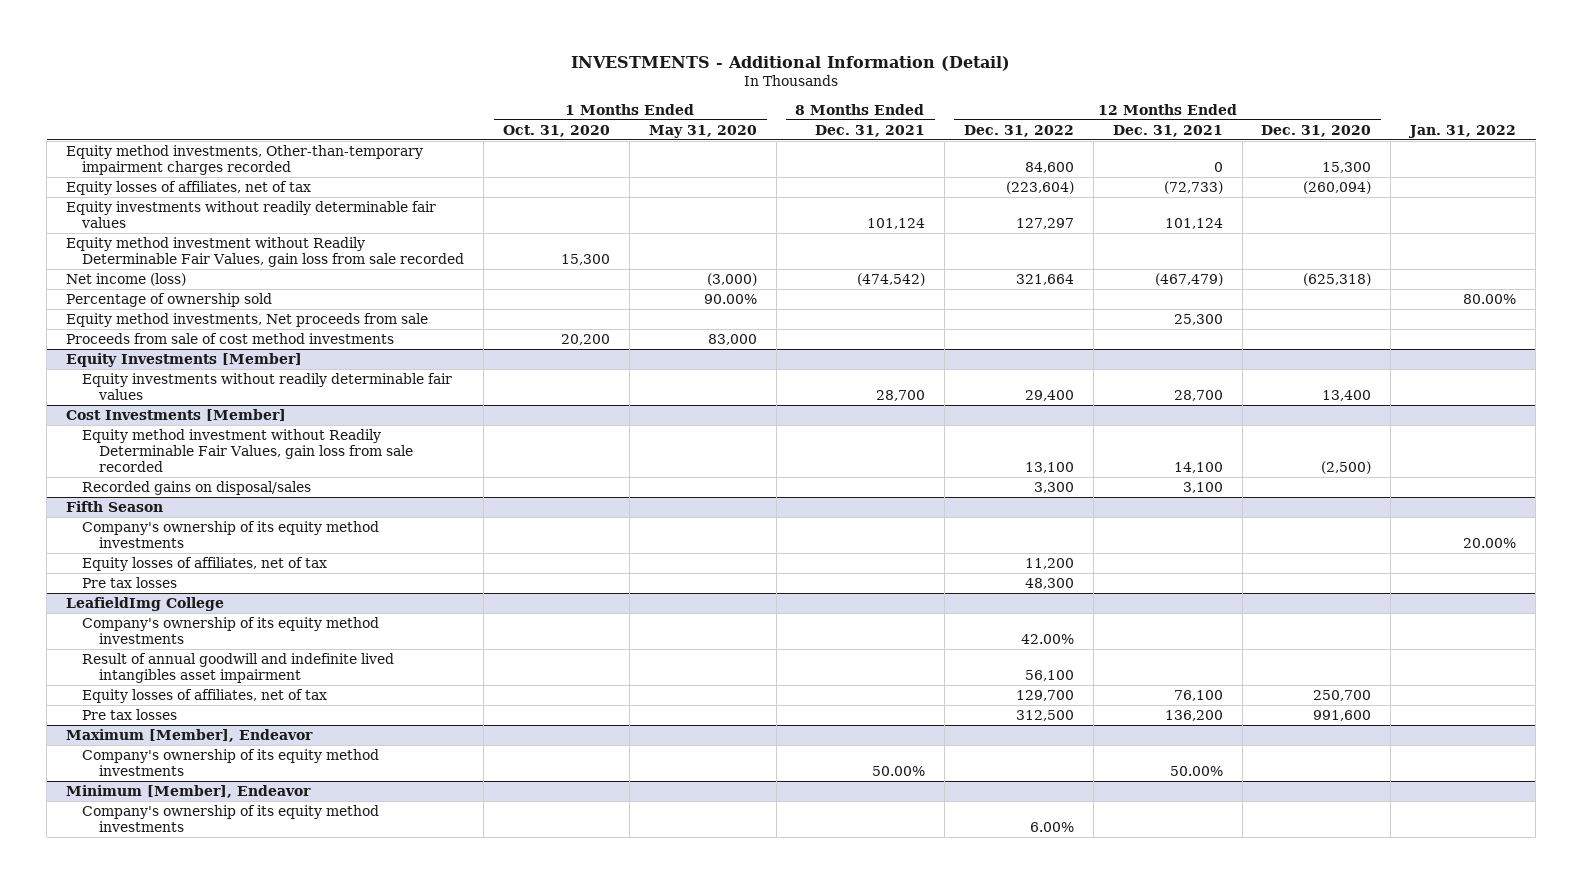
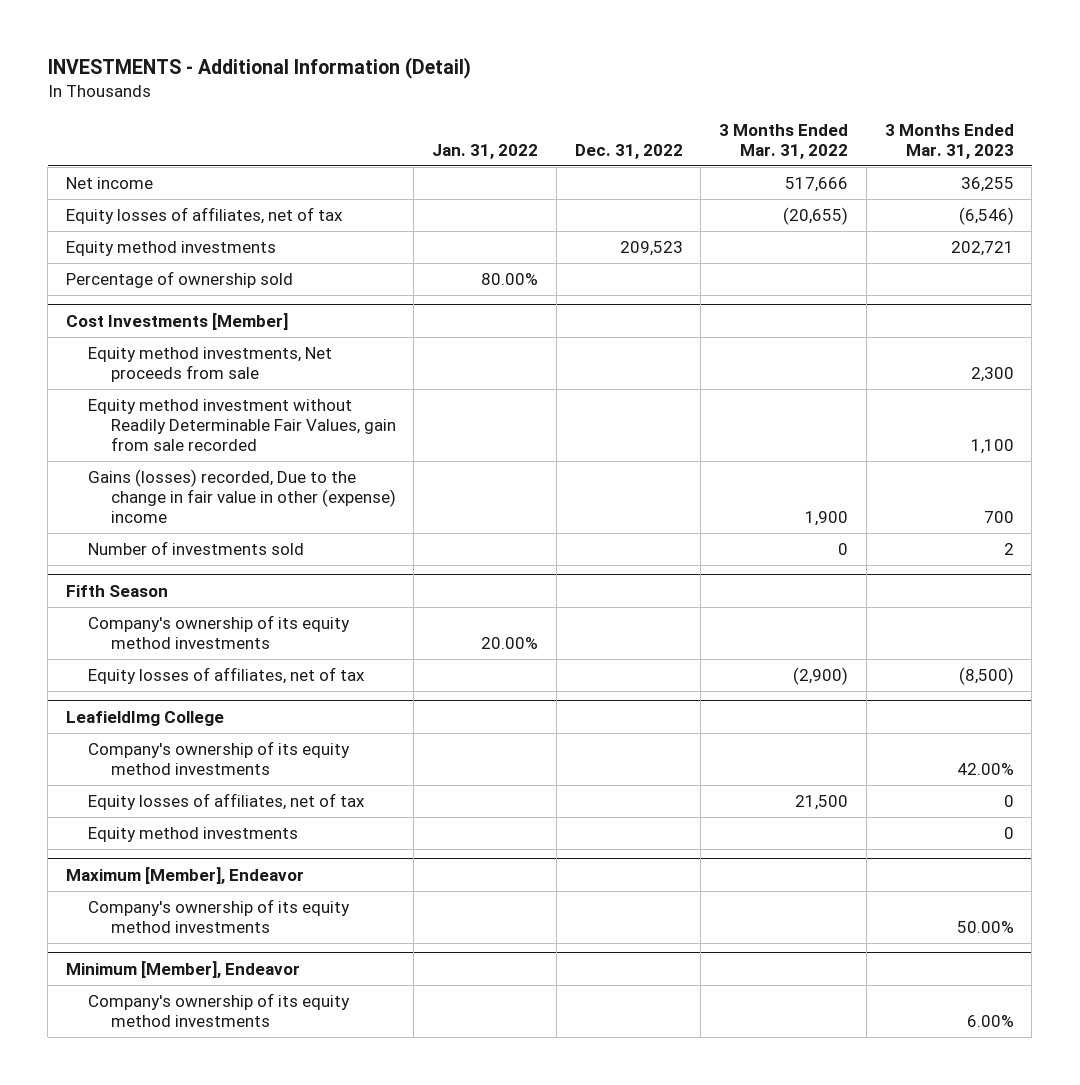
- | 1 Months Ended Oct. 31, 2020 | 1 Months Ended May 31, 2020 | 8 Months Ended Dec. 31, 2021 | 12 Months Ended Dec. 31, 2022 | 12 Months Ended Dec. 31, 2021 | 12 Months Ended Dec. 31, 2020 | Jan. 31, 2022
+ | Jan. 31, 2022 | Dec. 31, 2022 | 3 Months Ended Mar. 31, 2022 | 3 Months Ended Mar. 31, 2023
- Equity method investments, Other-than-temporary impairment charges recorded | | | | 84,600 | 0 | 15,300 |
+ Net income | | | 517,666 | 36,255
- Equity investments without readily determinable fair values | | | 101,124 | 127,297 | 101,124 | |
- Equity method investment without Readily Determinable Fair Values, gain loss from sale recorded | 15,300 | | | | | |
- Net income (loss) | | (3,000) | (474,542) | 321,664 | (467,479) | (625,318) |
+ Equity method investments | | 209,523 | | 202,721
- Equity method investments, Net proceeds from sale | | | | | 25,300 | |
- Proceeds from sale of cost method investments | 20,200 | 83,000 | | | | |
- Equity Investments [Member]
- Equity investments without readily determinable fair values | | | 28,700 | 29,400 | 28,700 | 13,400 |
@ Cost Investments [Member]
- Equity method investment without Readily Determinable Fair Values, gain loss from sale recorded | | | | 13,100 | 14,100 | (2,500) |
- Recorded gains on disposal/sales | | | | 3,300 | 3,100 | |
+ Equity method investments, Net proceeds from sale | | | | 2,300
+ Equity method investment without Readily Determinable Fair Values, gain from sale recorded | | | | 1,100
+ Gains (losses) recorded, Due to the change in fair value in other (expense) income | | | 1,900 | 700
+ Number of investments sold | | | 0 | 2
@ Fifth Season
- Pre tax losses | | | | 48,300 | | |
@ LeafieldImg College
- Result of annual goodwill and indefinite lived intangibles asset impairment | | | | 56,100 | | |
- Pre tax losses | | | | 312,500 | 136,200 | 991,600 |
+ Equity method investments | | | | 0

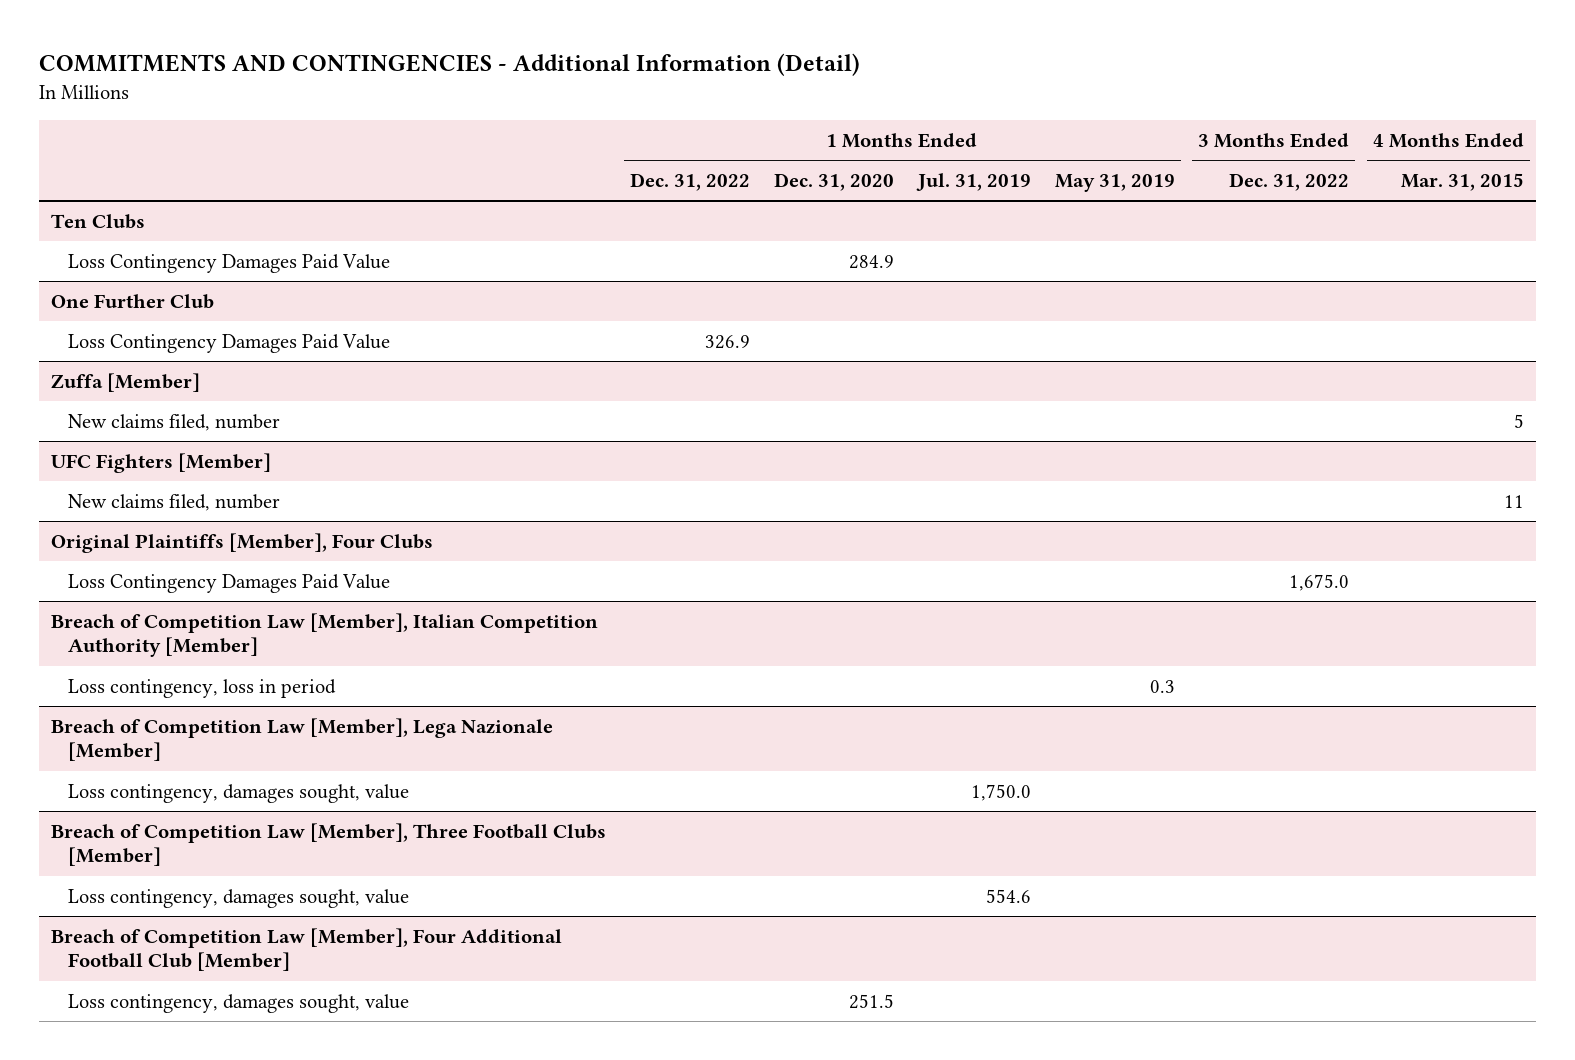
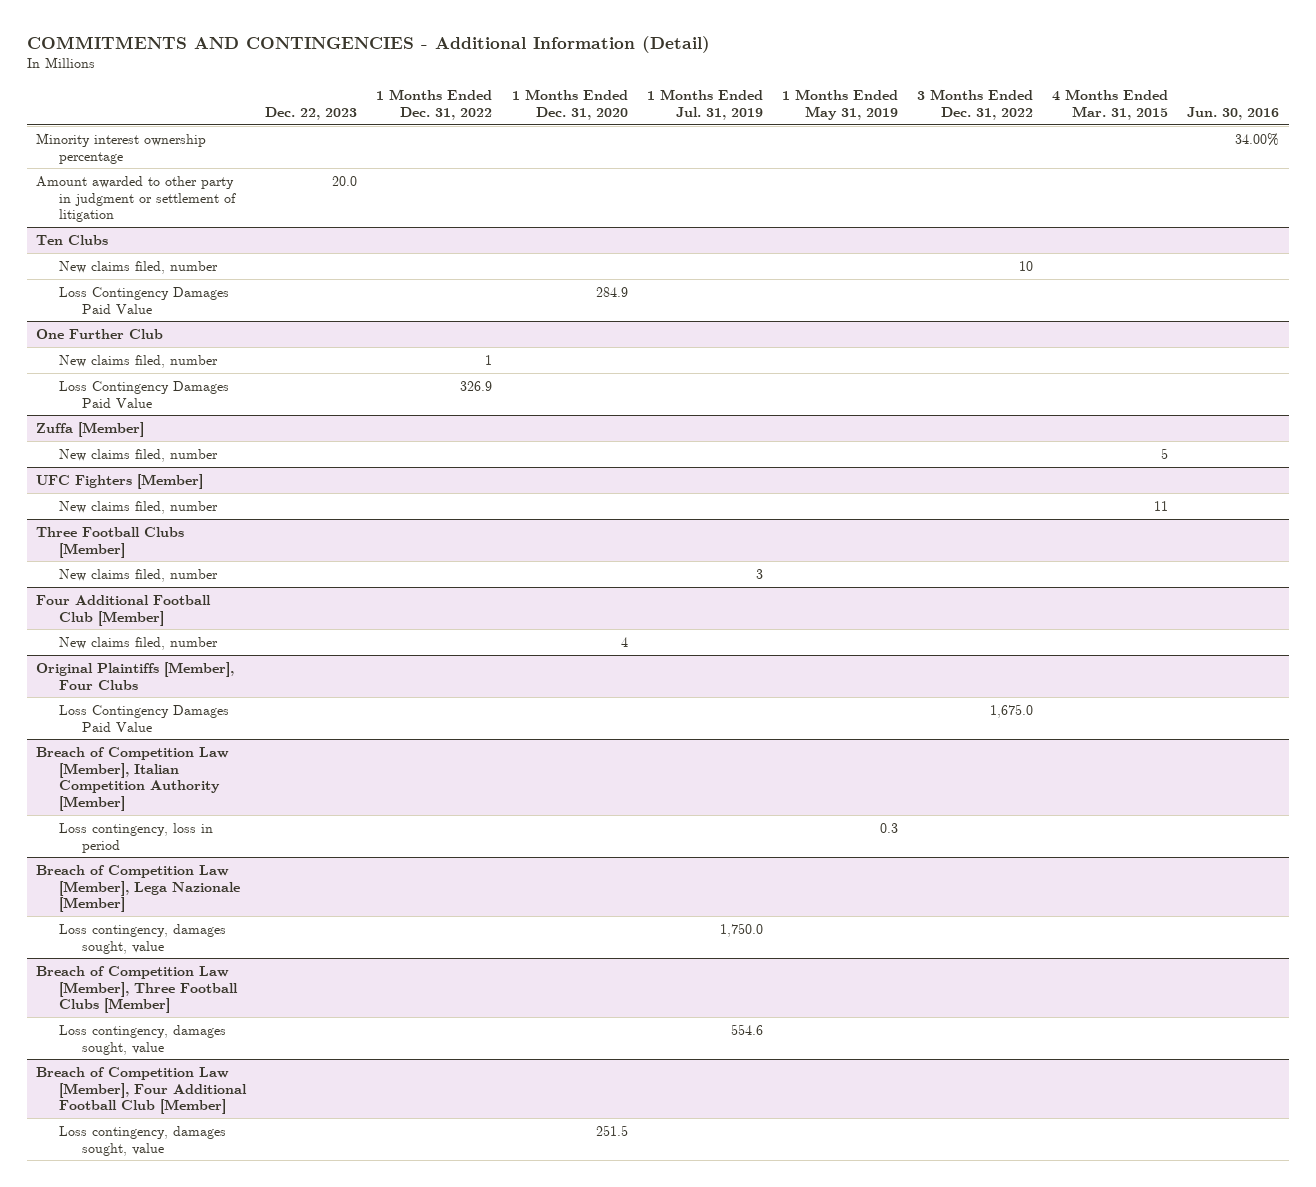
- | 1 Months Ended Dec. 31, 2022 | 1 Months Ended Dec. 31, 2020 | 1 Months Ended Jul. 31, 2019 | 1 Months Ended May 31, 2019 | 3 Months Ended Dec. 31, 2022 | 4 Months Ended Mar. 31, 2015
+ | Dec. 22, 2023 | 1 Months Ended Dec. 31, 2022 | 1 Months Ended Dec. 31, 2020 | 1 Months Ended Jul. 31, 2019 | 1 Months Ended May 31, 2019 | 3 Months Ended Dec. 31, 2022 | 4 Months Ended Mar. 31, 2015 | Jun. 30, 2016
+ Minority interest ownership percentage | | | | | | | | 34.00%
+ Amount awarded to other party in judgment or settlement of litigation | 20.0 | | | | | | |
@ Ten Clubs
+ New claims filed, number | | | | | | 10 | |
@ One Further Club
+ New claims filed, number | | 1 | | | | | |
+ Three Football Clubs [Member]
+ New claims filed, number | | | | 3 | | | |
+ Four Additional Football Club [Member]
+ New claims filed, number | | | 4 | | | | |

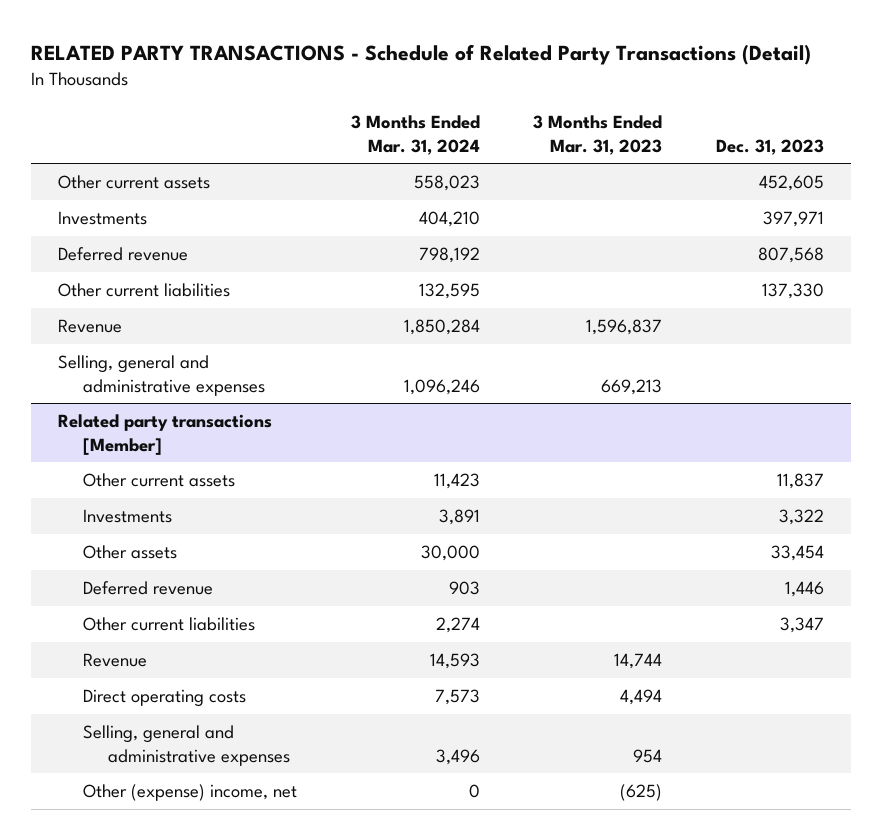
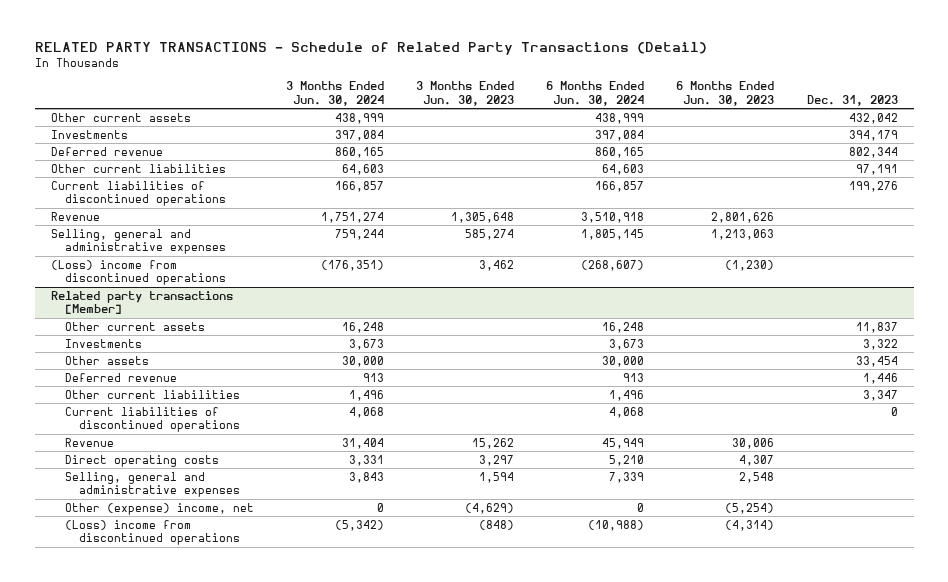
- | 3 Months Ended Mar. 31, 2024 | 3 Months Ended Mar. 31, 2023 | Dec. 31, 2023
+ | 3 Months Ended Jun. 30, 2024 | 3 Months Ended Jun. 30, 2023 | 6 Months Ended Jun. 30, 2024 | 6 Months Ended Jun. 30, 2023 | Dec. 31, 2023
- Other current assets | 558,023 | | 452,605
- Investments | 404,210 | | 397,971
- Deferred revenue | 798,192 | | 807,568
- Other current liabilities | 132,595 | | 137,330
+ Other current assets | 438,999 | | 438,999 | | 432,042
+ Investments | 397,084 | | 397,084 | | 394,179
+ Deferred revenue | 860,165 | | 860,165 | | 802,344
+ Other current liabilities | 64,603 | | 64,603 | | 97,191
+ Current liabilities of discontinued operations | 166,857 | | 166,857 | | 199,276
+ (Loss) income from discontinued operations | (176,351) | 3,462 | (268,607) | (1,230) |
@ Related party transactions [Member]
+ Current liabilities of discontinued operations | 4,068 | | 4,068 | | 0
+ (Loss) income from discontinued operations | (5,342) | (848) | (10,988) | (4,314) |

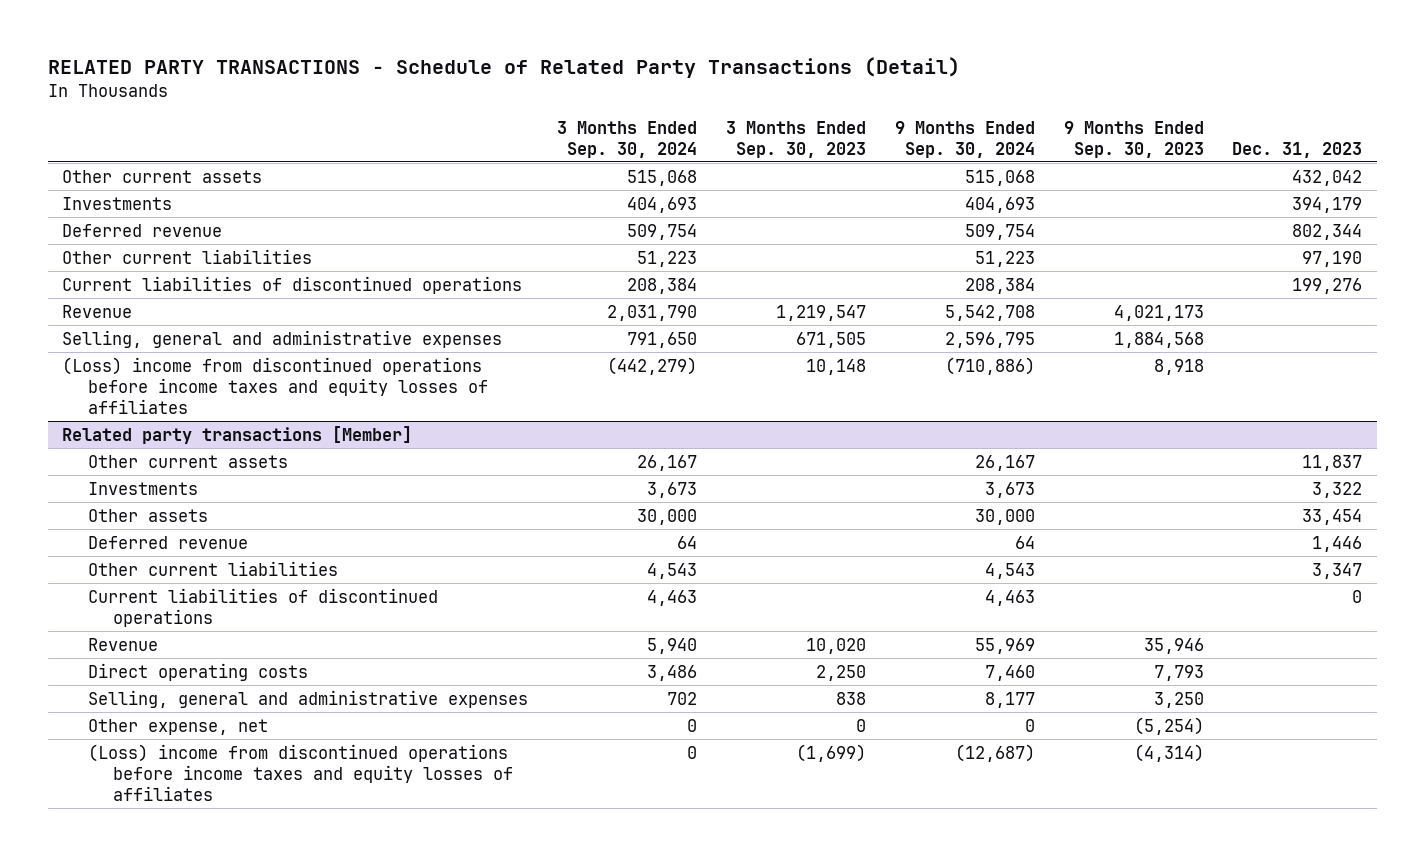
- | 3 Months Ended Jun. 30, 2024 | 3 Months Ended Jun. 30, 2023 | 6 Months Ended Jun. 30, 2024 | 6 Months Ended Jun. 30, 2023 | Dec. 31, 2023
+ | 3 Months Ended Sep. 30, 2024 | 3 Months Ended Sep. 30, 2023 | 9 Months Ended Sep. 30, 2024 | 9 Months Ended Sep. 30, 2023 | Dec. 31, 2023
- Other current liabilities | 64,603 | | 64,603 | | 97,191
+ Other current liabilities | 51,223 | | 51,223 | | 97,190
- (Loss) income from discontinued operations | (176,351) | 3,462 | (268,607) | (1,230) |
+ (Loss) income from discontinued operations before income taxes and equity losses of affiliates | (442,279) | 10,148 | (710,886) | 8,918 |
@ Related party transactions [Member]
- Other (expense) income, net | 0 | (4,629) | 0 | (5,254) |
- (Loss) income from discontinued operations | (5,342) | (848) | (10,988) | (4,314) |
+ Other expense, net | 0 | 0 | 0 | (5,254) |
+ (Loss) income from discontinued operations before income taxes and equity losses of affiliates | 0 | (1,699) | (12,687) | (4,314) |

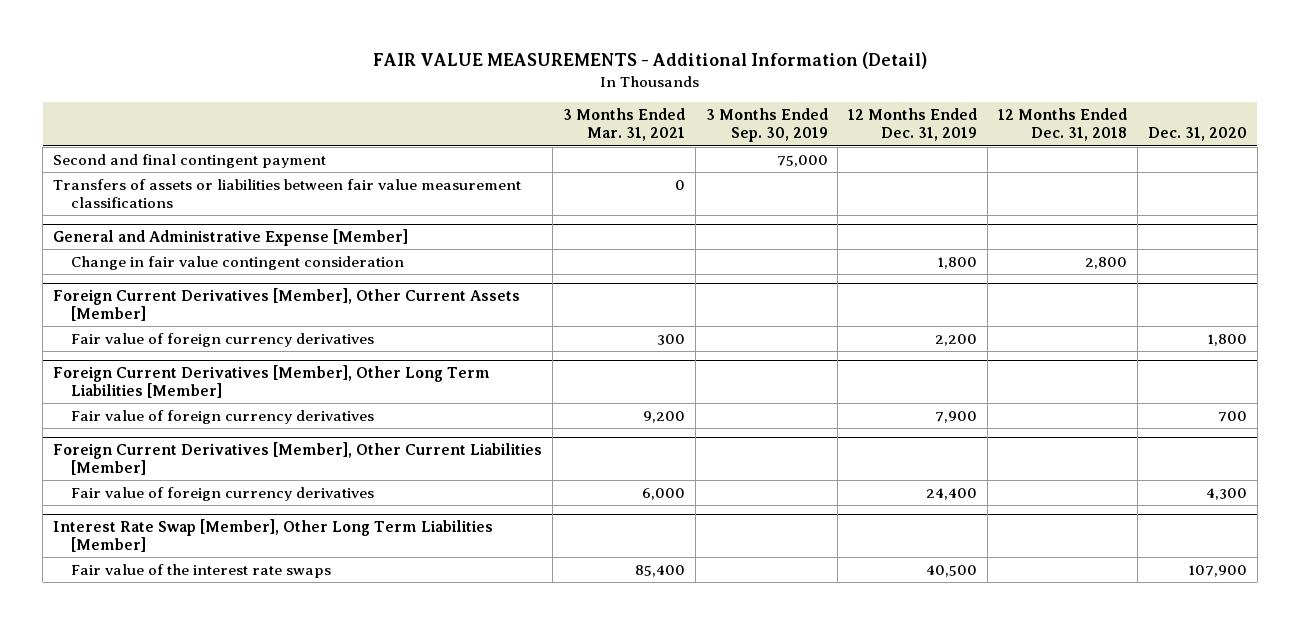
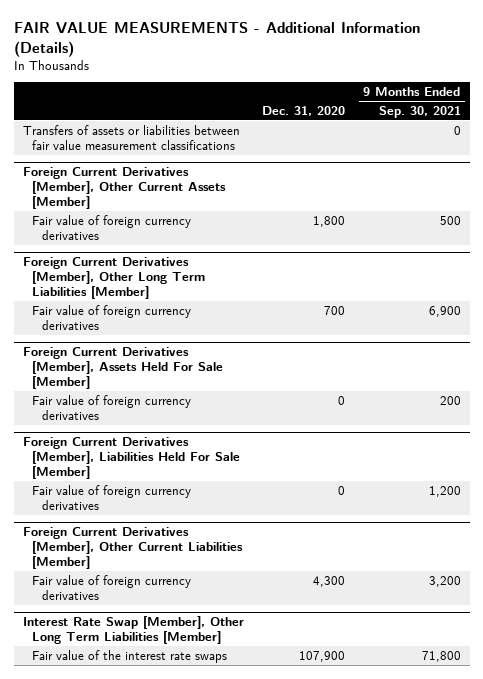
- FAIR VALUE MEASUREMENTS - Additional Information (Detail)
+ FAIR VALUE MEASUREMENTS - Additional Information (Details)
- | 3 Months Ended Mar. 31, 2021 | 3 Months Ended Sep. 30, 2019 | 12 Months Ended Dec. 31, 2019 | 12 Months Ended Dec. 31, 2018 | Dec. 31, 2020
+ | Dec. 31, 2020 | 9 Months Ended Sep. 30, 2021
- Second and final contingent payment | | 75,000 | | |
- General and Administrative Expense [Member]
- Change in fair value contingent consideration | | | 1,800 | 2,800 |
+ Foreign Current Derivatives [Member], Assets Held For Sale [Member]
+ Fair value of foreign currency derivatives | 0 | 200
+ Foreign Current Derivatives [Member], Liabilities Held For Sale [Member]
+ Fair value of foreign currency derivatives | 0 | 1,200

